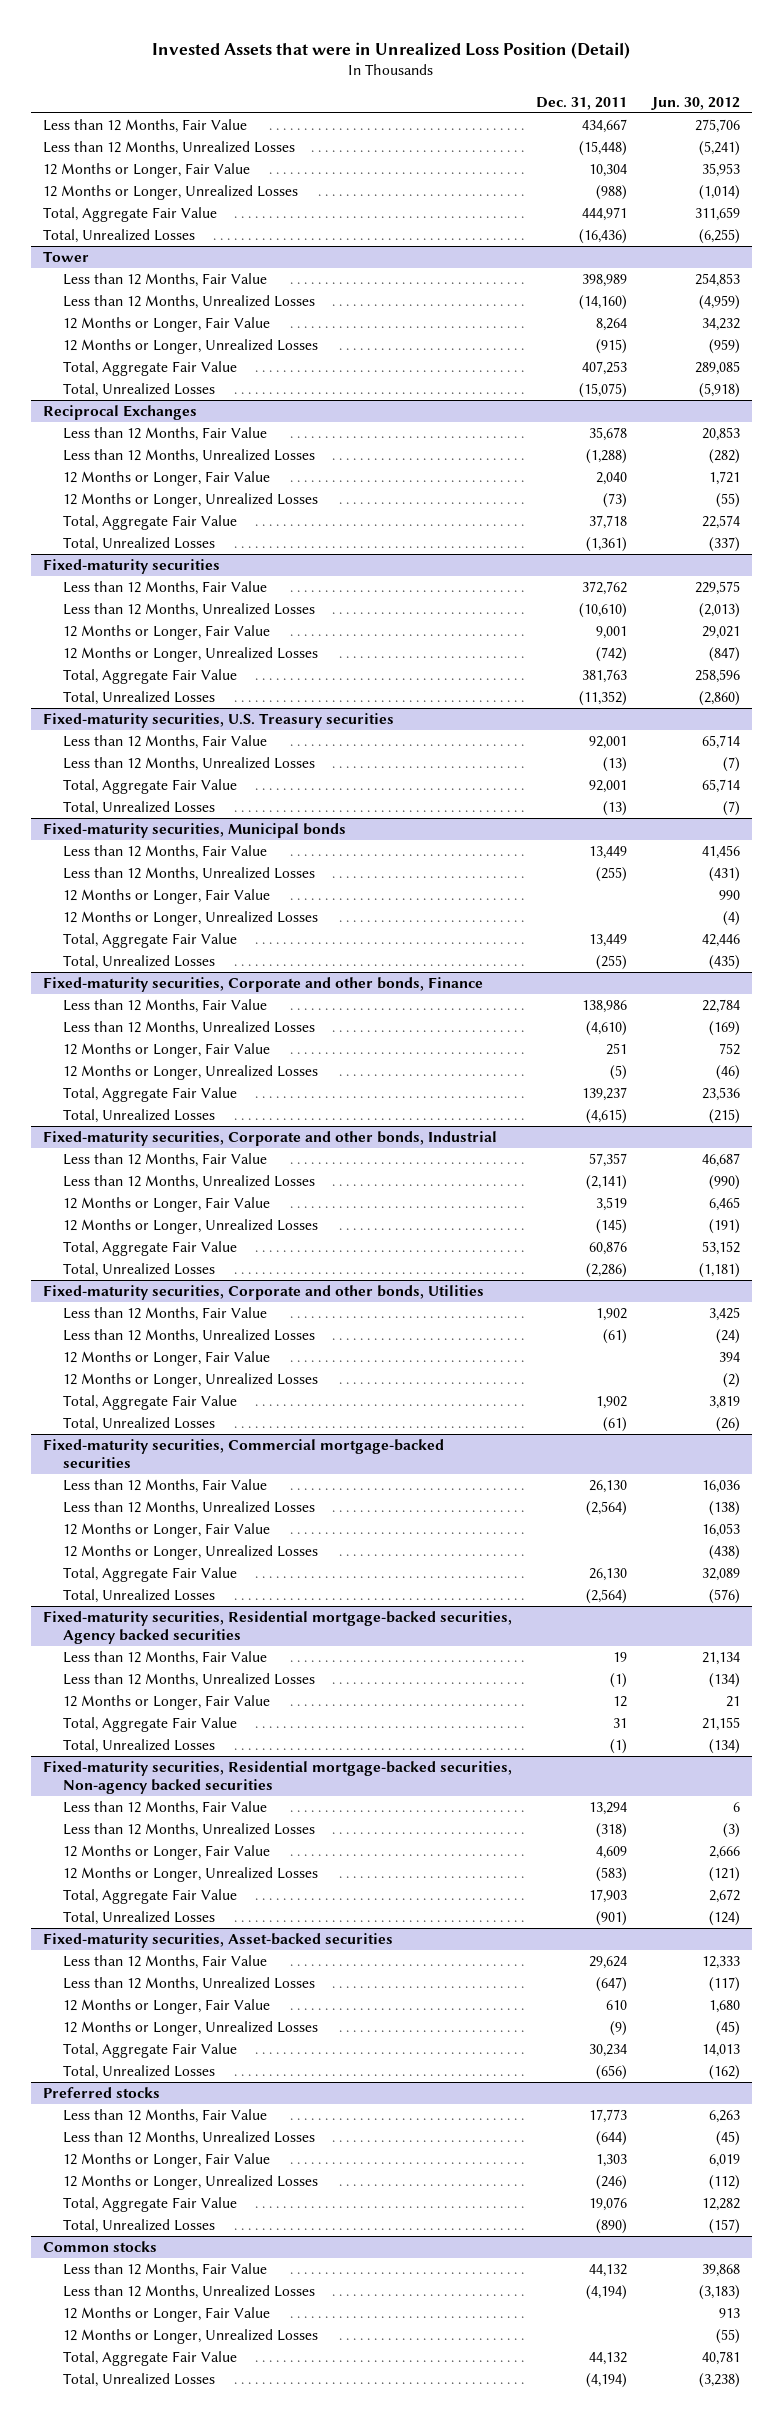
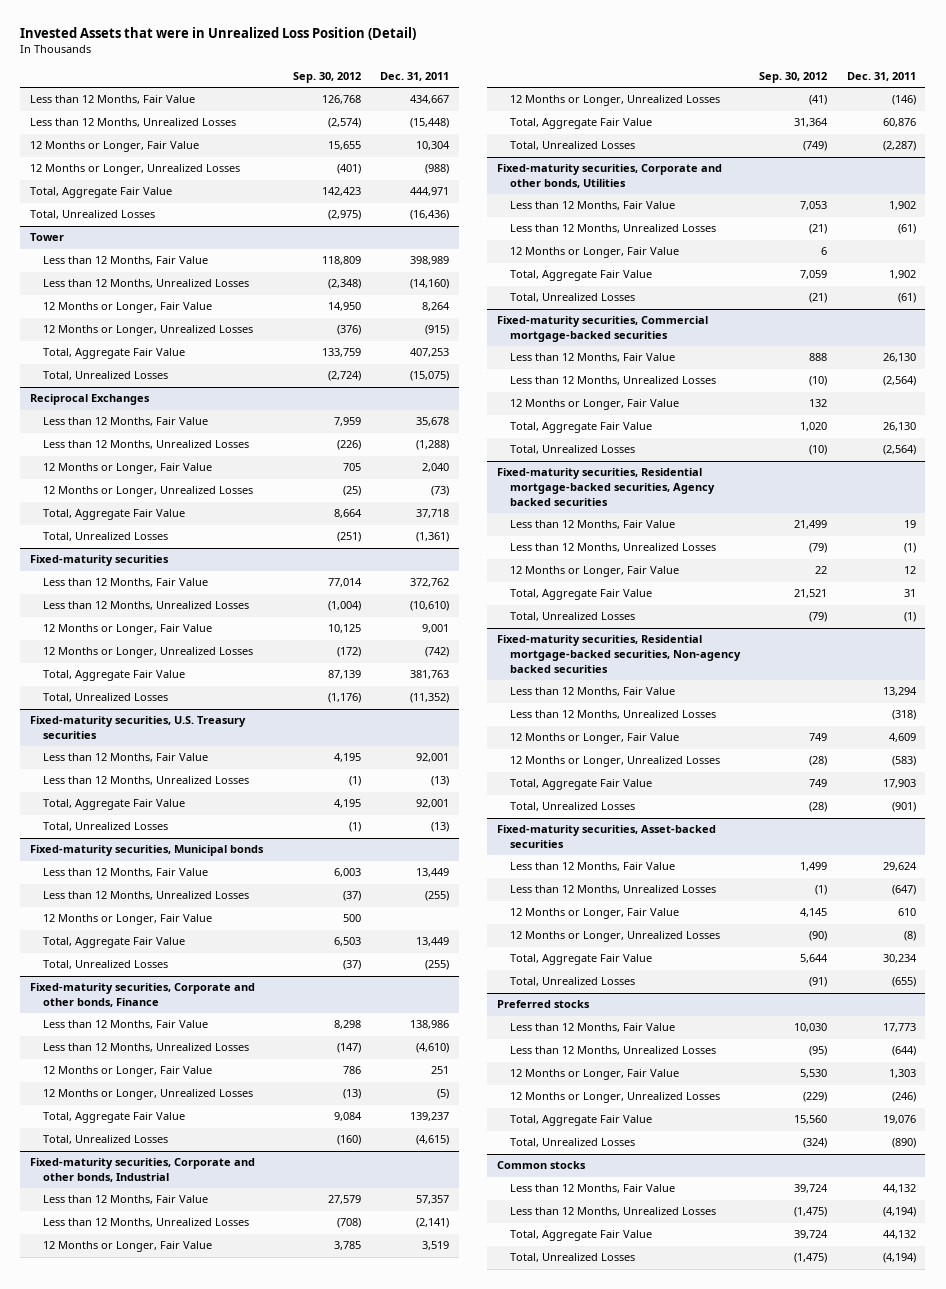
- | Dec. 31, 2011 | Jun. 30, 2012
+ | Sep. 30, 2012 | Dec. 31, 2011
@ Fixed-maturity securities, Municipal bonds
- 12 Months or Longer, Unrealized Losses | | (4)
@ Fixed-maturity securities, Corporate and other bonds, Industrial
- 12 Months or Longer, Unrealized Losses | (145) | (191)
+ 12 Months or Longer, Unrealized Losses | (41) | (146)
- Total, Unrealized Losses | (2,286) | (1,181)
+ Total, Unrealized Losses | (749) | (2,287)
@ Fixed-maturity securities, Corporate and other bonds, Utilities
- 12 Months or Longer, Unrealized Losses | | (2)
@ Fixed-maturity securities, Commercial mortgage-backed securities
- 12 Months or Longer, Unrealized Losses | | (438)
@ Fixed-maturity securities, Asset-backed securities
- 12 Months or Longer, Unrealized Losses | (9) | (45)
+ 12 Months or Longer, Unrealized Losses | (90) | (8)
- Total, Unrealized Losses | (656) | (162)
+ Total, Unrealized Losses | (91) | (655)
@ Common stocks
- 12 Months or Longer, Fair Value | | 913
- 12 Months or Longer, Unrealized Losses | | (55)

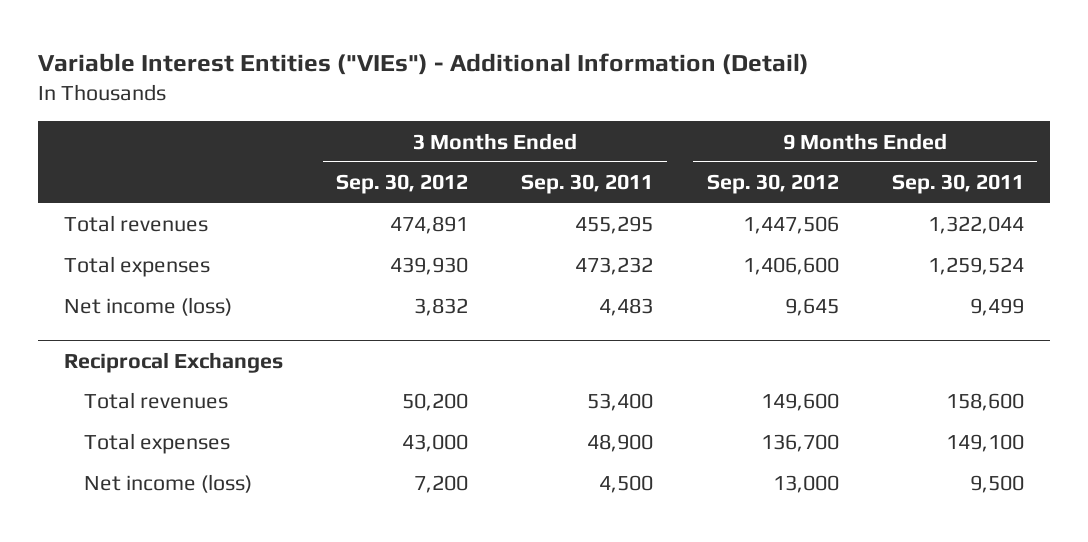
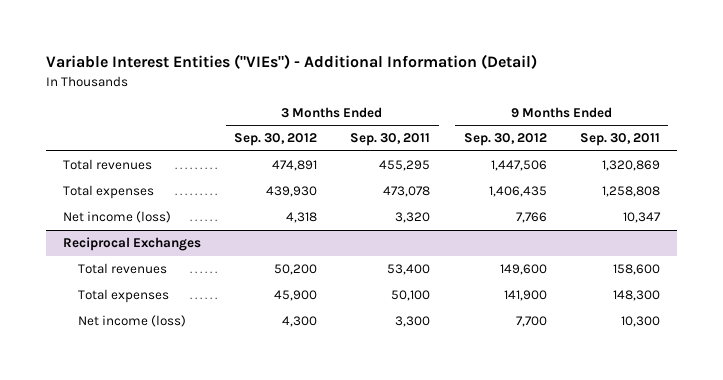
- Total revenues | 474,891 | 455,295 | 1,447,506 | 1,322,044
- Total expenses | 439,930 | 473,232 | 1,406,600 | 1,259,524
- Net income (loss) | 3,832 | 4,483 | 9,645 | 9,499
+ Total revenues | 474,891 | 455,295 | 1,447,506 | 1,320,869
+ Total expenses | 439,930 | 473,078 | 1,406,435 | 1,258,808
+ Net income (loss) | 4,318 | 3,320 | 7,766 | 10,347
@ Reciprocal Exchanges
- Total expenses | 43,000 | 48,900 | 136,700 | 149,100
- Net income (loss) | 7,200 | 4,500 | 13,000 | 9,500
+ Total expenses | 45,900 | 50,100 | 141,900 | 148,300
+ Net income (loss) | 4,300 | 3,300 | 7,700 | 10,300

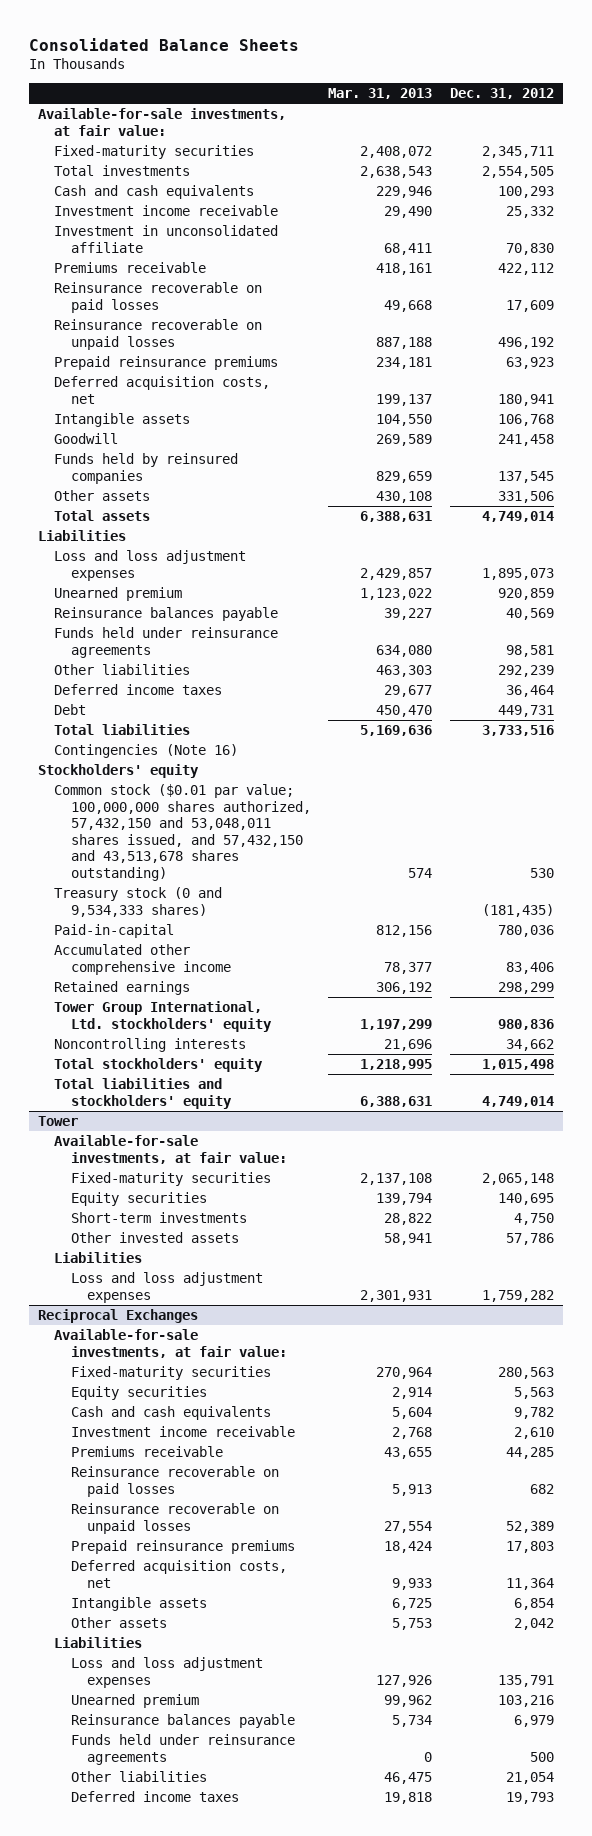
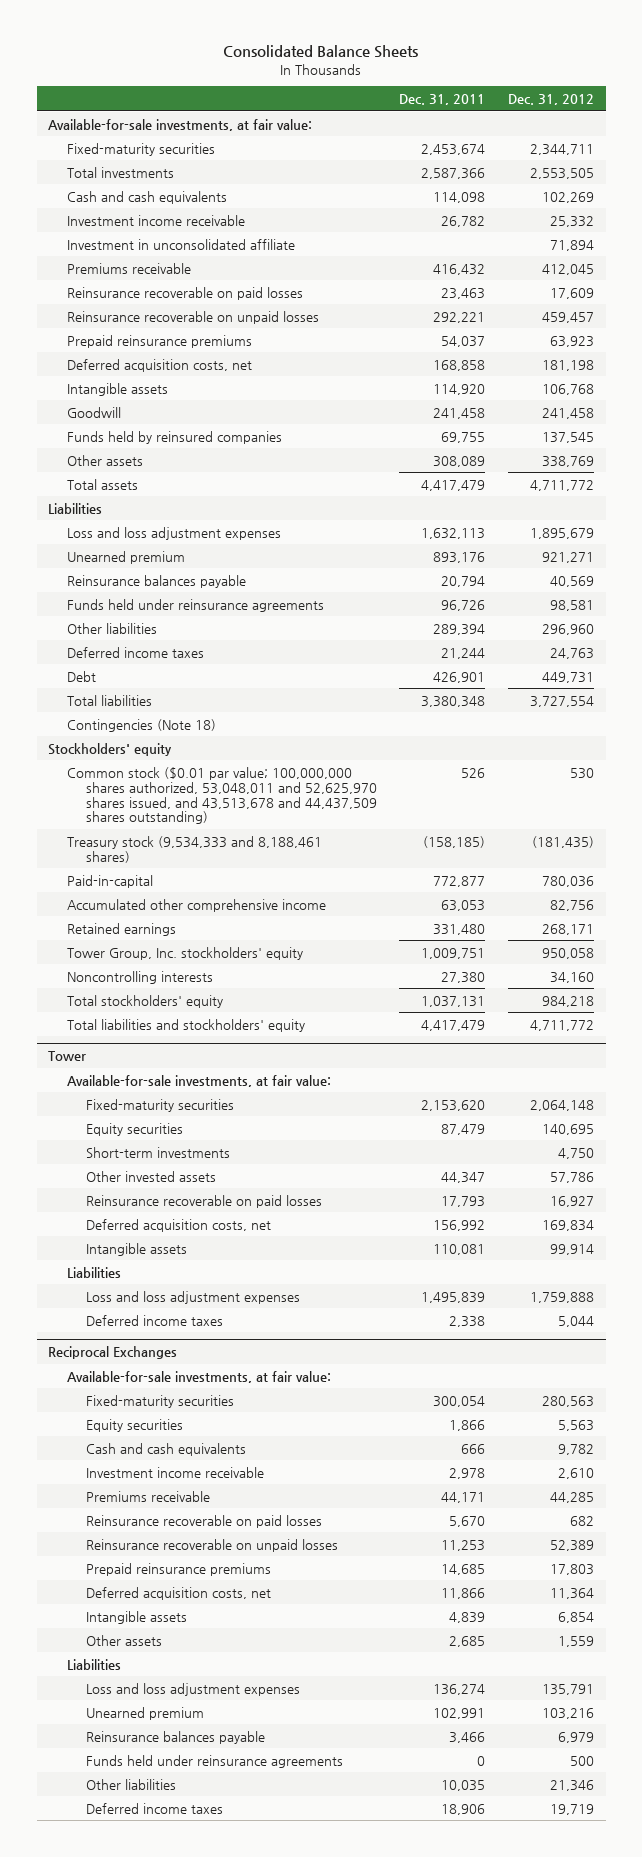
- | Mar. 31, 2013 | Dec. 31, 2012
+ | Dec. 31, 2011 | Dec. 31, 2012
- Fixed-maturity securities | 2,408,072 | 2,345,711
- Total investments | 2,638,543 | 2,554,505
- Cash and cash equivalents | 229,946 | 100,293
+ Fixed-maturity securities | 2,453,674 | 2,344,711
+ Total investments | 2,587,366 | 2,553,505
+ Cash and cash equivalents | 114,098 | 102,269
- Investment in unconsolidated affiliate | 68,411 | 70,830
- Premiums receivable | 418,161 | 422,112
+ Investment in unconsolidated affiliate | | 71,894
+ Premiums receivable | 416,432 | 412,045
- Reinsurance recoverable on unpaid losses | 887,188 | 496,192
+ Reinsurance recoverable on unpaid losses | 292,221 | 459,457
- Deferred acquisition costs, net | 199,137 | 180,941
+ Deferred acquisition costs, net | 168,858 | 181,198
- Other assets | 430,108 | 331,506
- Total assets | 6,388,631 | 4,749,014
+ Other assets | 308,089 | 338,769
+ Total assets | 4,417,479 | 4,711,772
- Loss and loss adjustment expenses | 2,429,857 | 1,895,073
- Unearned premium | 1,123,022 | 920,859
+ Loss and loss adjustment expenses | 1,632,113 | 1,895,679
+ Unearned premium | 893,176 | 921,271
- Other liabilities | 463,303 | 292,239
- Deferred income taxes | 29,677 | 36,464
+ Other liabilities | 289,394 | 296,960
+ Deferred income taxes | 21,244 | 24,763
- Total liabilities | 5,169,636 | 3,733,516
- Contingencies (Note 16)
+ Total liabilities | 3,380,348 | 3,727,554
+ Contingencies (Note 18)
- Common stock ($0.01 par value; 100,000,000 shares authorized, 57,432,150 and 53,048,011 shares issued, and 57,432,150 and 43,513,678 shares outstanding) | 574 | 530
- Treasury stock (0 and 9,534,333 shares) | | (181,435)
+ Common stock ($0.01 par value; 100,000,000 shares authorized, 53,048,011 and 52,625,970 shares issued, and 43,513,678 and 44,437,509 shares outstanding) | 526 | 530
+ Treasury stock (9,534,333 and 8,188,461 shares) | (158,185) | (181,435)
- Accumulated other comprehensive income | 78,377 | 83,406
- Retained earnings | 306,192 | 298,299
- Tower Group International, Ltd. stockholders' equity | 1,197,299 | 980,836
- Noncontrolling interests | 21,696 | 34,662
- Total stockholders' equity | 1,218,995 | 1,015,498
- Total liabilities and stockholders' equity | 6,388,631 | 4,749,014
+ Accumulated other comprehensive income | 63,053 | 82,756
+ Retained earnings | 331,480 | 268,171
+ Tower Group, Inc. stockholders' equity | 1,009,751 | 950,058
+ Noncontrolling interests | 27,380 | 34,160
+ Total stockholders' equity | 1,037,131 | 984,218
+ Total liabilities and stockholders' equity | 4,417,479 | 4,711,772
@ Tower
- Fixed-maturity securities | 2,137,108 | 2,065,148
+ Fixed-maturity securities | 2,153,620 | 2,064,148
+ Reinsurance recoverable on paid losses | 17,793 | 16,927
+ Deferred acquisition costs, net | 156,992 | 169,834
+ Intangible assets | 110,081 | 99,914
- Loss and loss adjustment expenses | 2,301,931 | 1,759,282
+ Loss and loss adjustment expenses | 1,495,839 | 1,759,888
+ Deferred income taxes | 2,338 | 5,044
@ Reciprocal Exchanges
- Other assets | 5,753 | 2,042
+ Other assets | 2,685 | 1,559
- Other liabilities | 46,475 | 21,054
- Deferred income taxes | 19,818 | 19,793
+ Other liabilities | 10,035 | 21,346
+ Deferred income taxes | 18,906 | 19,719

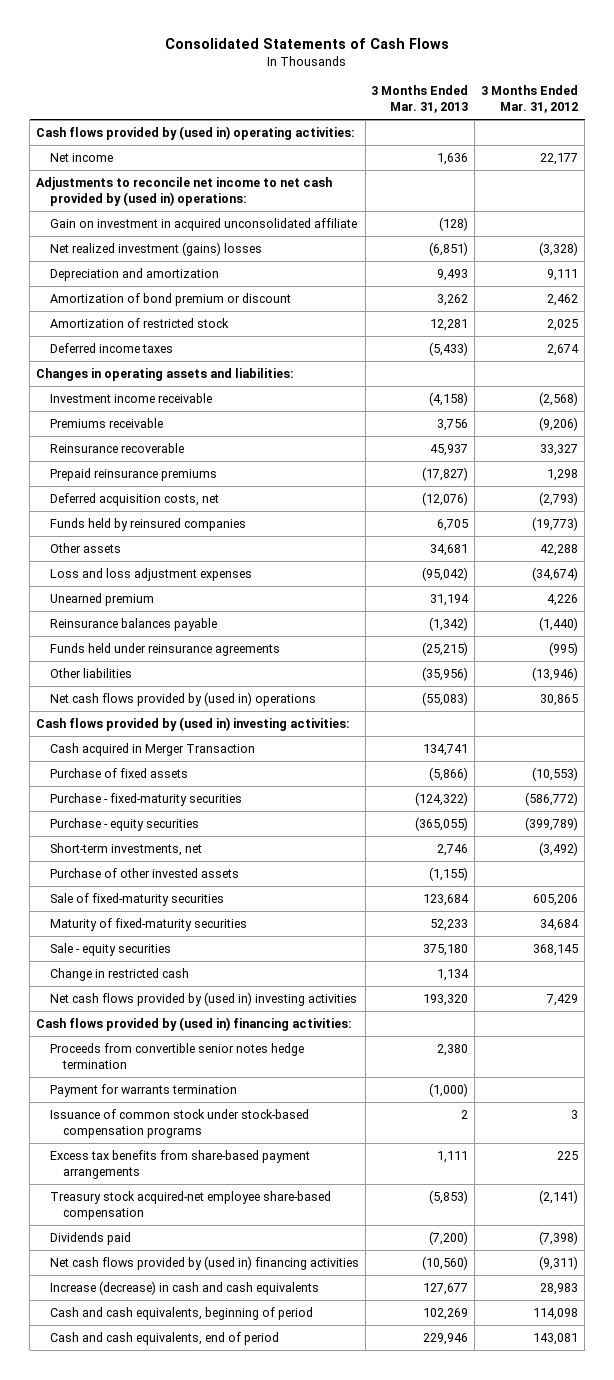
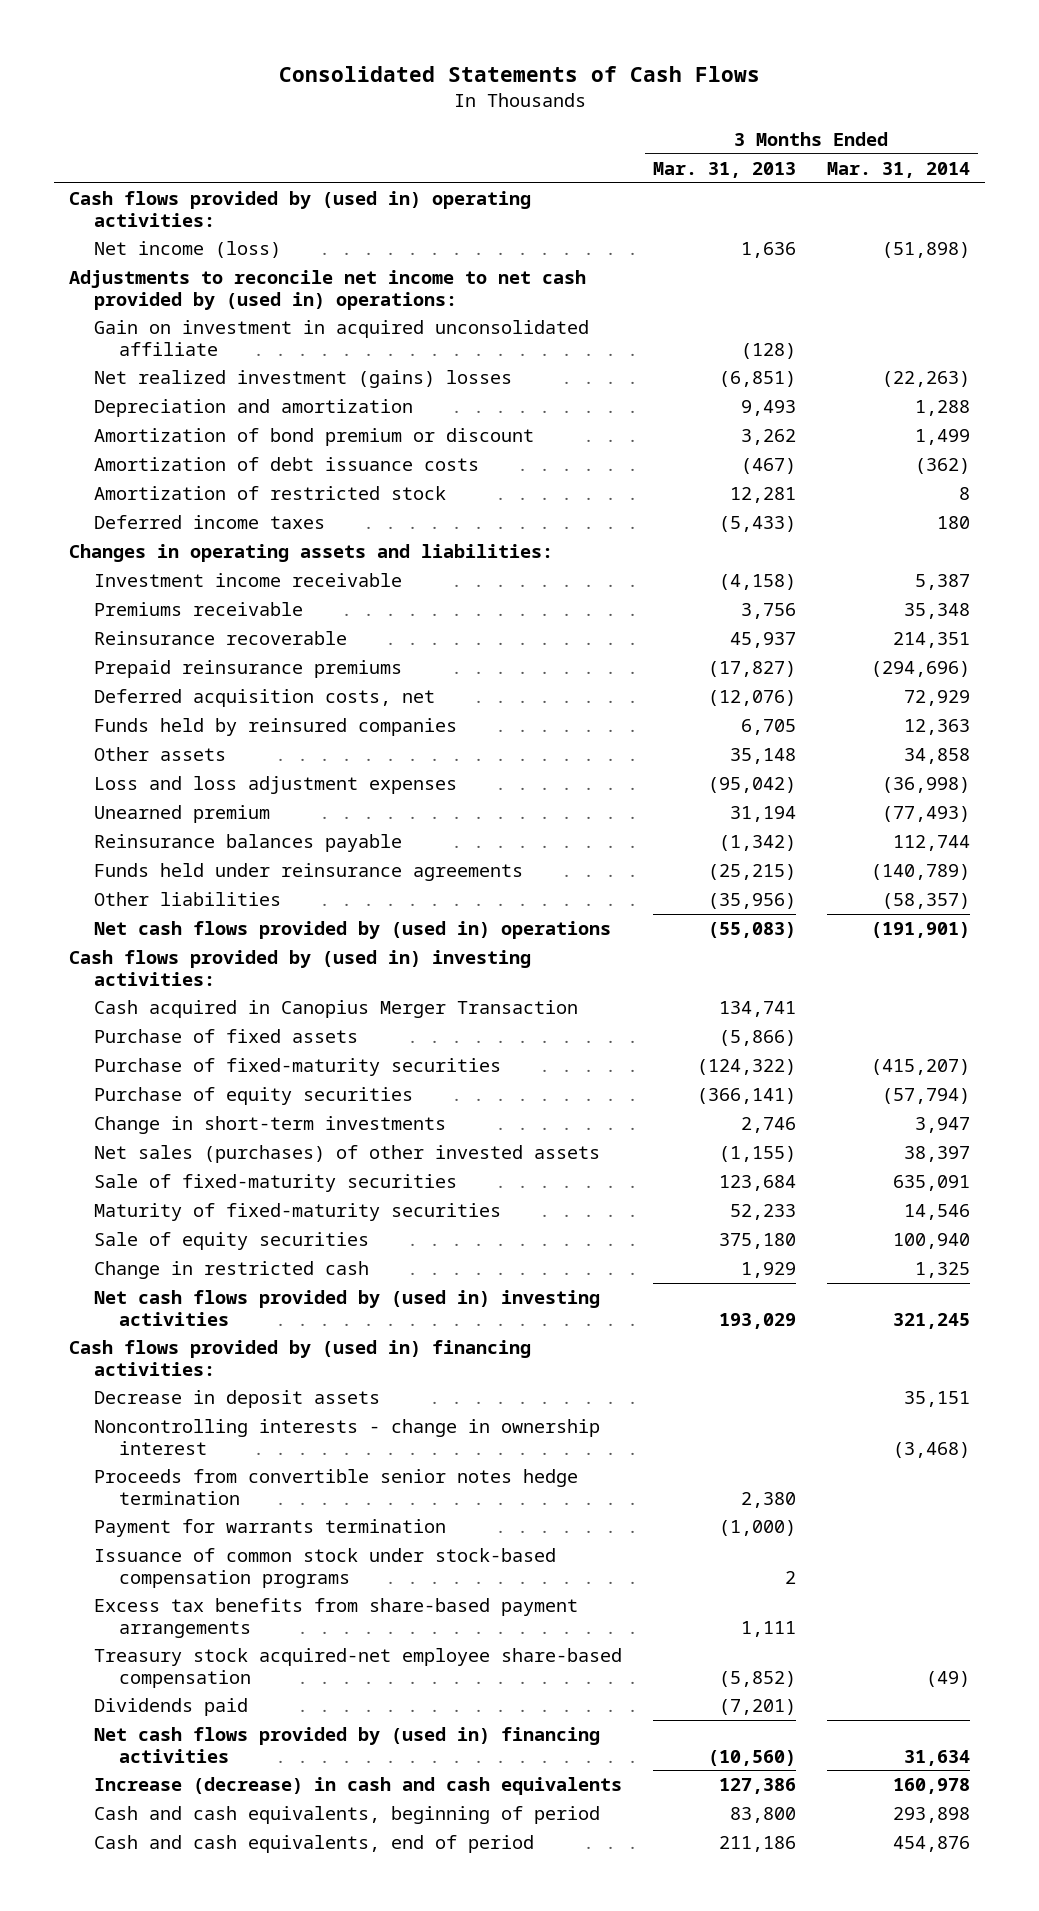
- | 3 Months Ended Mar. 31, 2013 | 3 Months Ended Mar. 31, 2012
+ | 3 Months Ended Mar. 31, 2013 | 3 Months Ended Mar. 31, 2014
- Net income | 1,636 | 22,177
+ Net income (loss) | 1,636 | (51,898)
+ Amortization of debt issuance costs | (467) | (362)
- Other assets | 34,681 | 42,288
+ Other assets | 35,148 | 34,858
- Cash acquired in Merger Transaction | 134,741 |
+ Cash acquired in Canopius Merger Transaction | 134,741 |
- Purchase - fixed-maturity securities | (124,322) | (586,772)
- Purchase - equity securities | (365,055) | (399,789)
- Short-term investments, net | 2,746 | (3,492)
- Purchase of other invested assets | (1,155) |
+ Purchase of fixed-maturity securities | (124,322) | (415,207)
+ Purchase of equity securities | (366,141) | (57,794)
+ Change in short-term investments | 2,746 | 3,947
+ Net sales (purchases) of other invested assets | (1,155) | 38,397
- Sale - equity securities | 375,180 | 368,145
- Change in restricted cash | 1,134 |
- Net cash flows provided by (used in) investing activities | 193,320 | 7,429
+ Sale of equity securities | 375,180 | 100,940
+ Change in restricted cash | 1,929 | 1,325
+ Net cash flows provided by (used in) investing activities | 193,029 | 321,245
+ Decrease in deposit assets | | 35,151
+ Noncontrolling interests - change in ownership interest | | (3,468)
- Treasury stock acquired-net employee share-based compensation | (5,853) | (2,141)
- Dividends paid | (7,200) | (7,398)
+ Treasury stock acquired-net employee share-based compensation | (5,852) | (49)
+ Dividends paid | (7,201) |
- Increase (decrease) in cash and cash equivalents | 127,677 | 28,983
- Cash and cash equivalents, beginning of period | 102,269 | 114,098
- Cash and cash equivalents, end of period | 229,946 | 143,081
+ Increase (decrease) in cash and cash equivalents | 127,386 | 160,978
+ Cash and cash equivalents, beginning of period | 83,800 | 293,898
+ Cash and cash equivalents, end of period | 211,186 | 454,876

